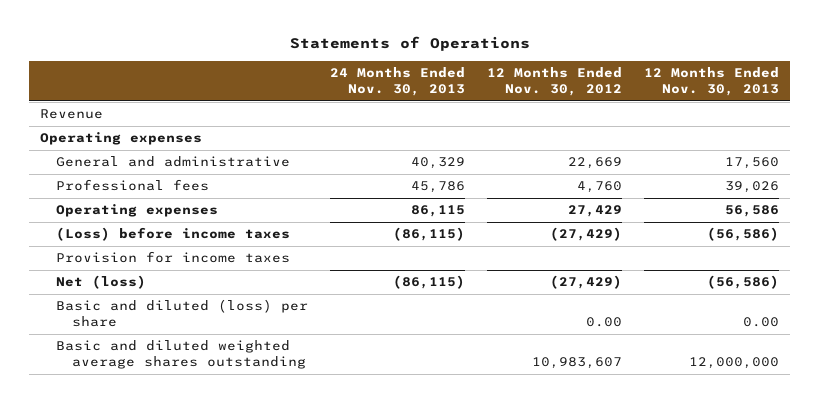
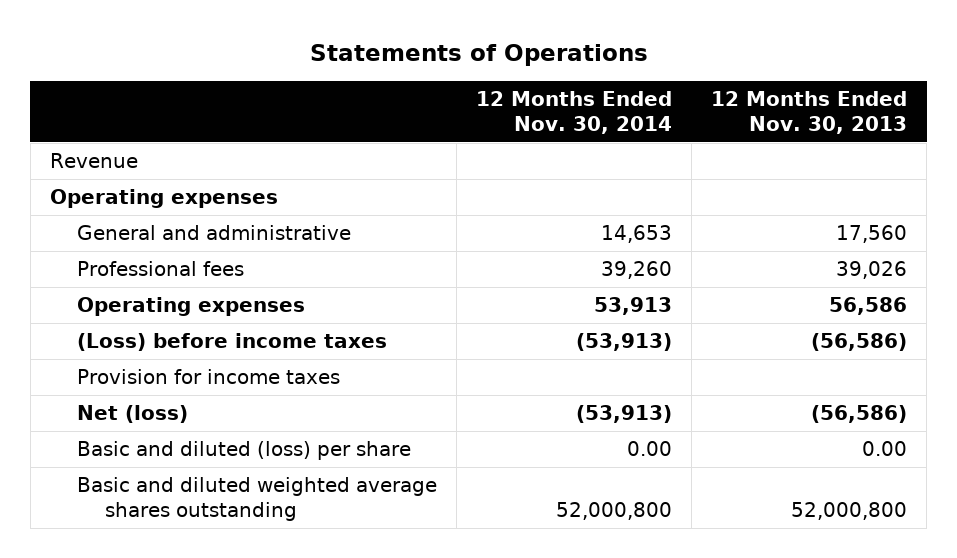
- | 24 Months Ended Nov. 30, 2013 | 12 Months Ended Nov. 30, 2012 | 12 Months Ended Nov. 30, 2013
+ | 12 Months Ended Nov. 30, 2014 | 12 Months Ended Nov. 30, 2013
- Basic and diluted weighted average shares outstanding | | 10,983,607 | 12,000,000
+ Basic and diluted weighted average shares outstanding | 52,000,800 | 52,000,800

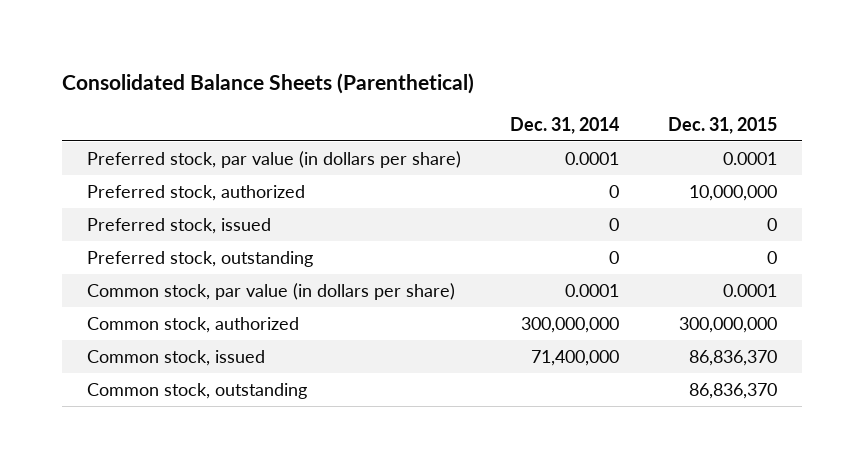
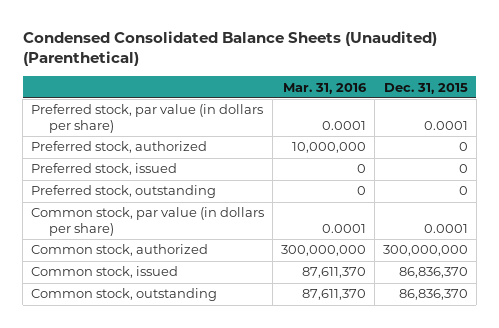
- Consolidated Balance Sheets (Parenthetical)
+ Condensed Consolidated Balance Sheets (Unaudited) (Parenthetical)
- | Dec. 31, 2014 | Dec. 31, 2015
+ | Mar. 31, 2016 | Dec. 31, 2015
- Preferred stock, authorized | 0 | 10,000,000
+ Preferred stock, authorized | 10,000,000 | 0

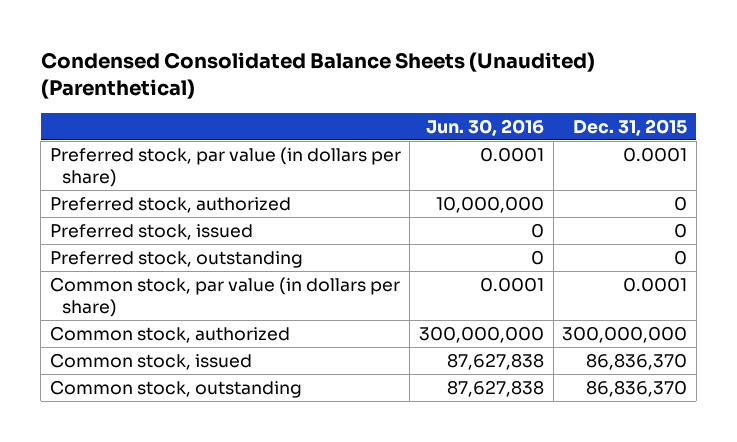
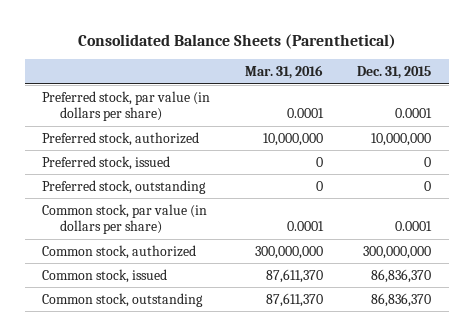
- Condensed Consolidated Balance Sheets (Unaudited) (Parenthetical)
+ Consolidated Balance Sheets (Parenthetical)
- | Jun. 30, 2016 | Dec. 31, 2015
+ | Mar. 31, 2016 | Dec. 31, 2015
- Preferred stock, authorized | 10,000,000 | 0
+ Preferred stock, authorized | 10,000,000 | 10,000,000

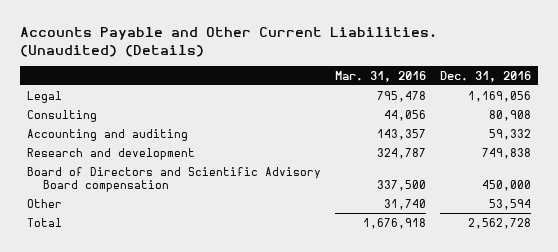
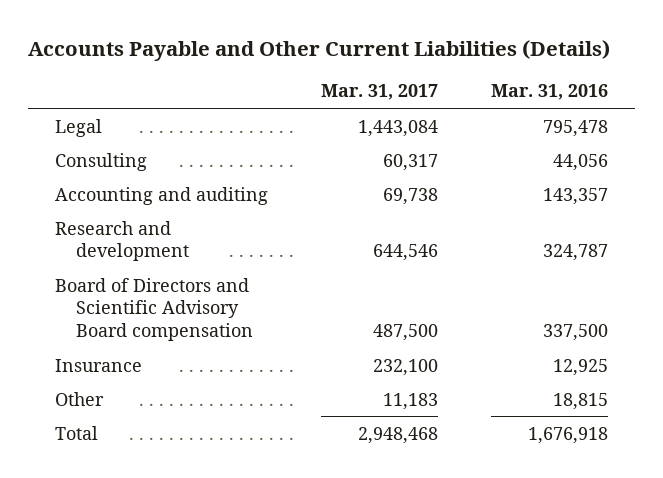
- Accounts Payable and Other Current Liabilities. (Unaudited) (Details)
+ Accounts Payable and Other Current Liabilities (Details)
- | Mar. 31, 2016 | Dec. 31, 2016
+ | Mar. 31, 2017 | Mar. 31, 2016
- Other | 31,740 | 53,594
+ Insurance | 232,100 | 12,925
+ Other | 11,183 | 18,815

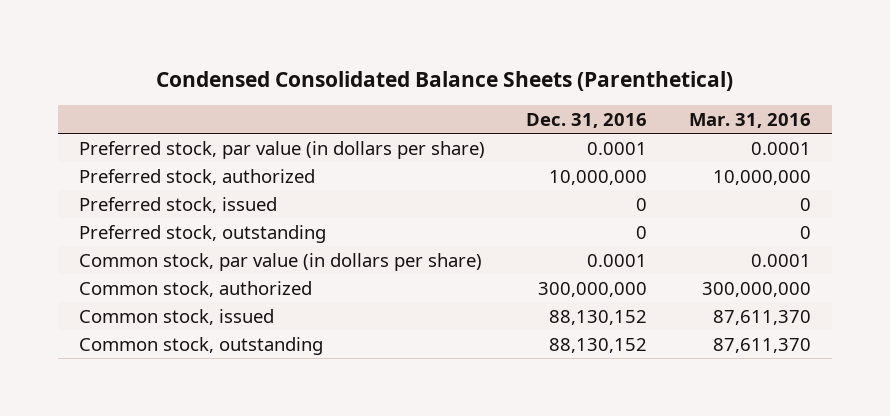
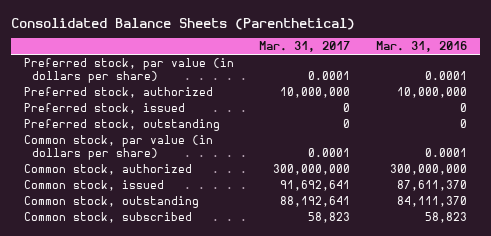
- Condensed Consolidated Balance Sheets (Parenthetical)
+ Consolidated Balance Sheets (Parenthetical)
- | Dec. 31, 2016 | Mar. 31, 2016
+ | Mar. 31, 2017 | Mar. 31, 2016
- Common stock, outstanding | 88,130,152 | 87,611,370
+ Common stock, outstanding | 88,192,641 | 84,111,370
+ Common stock, subscribed | 58,823 | 58,823

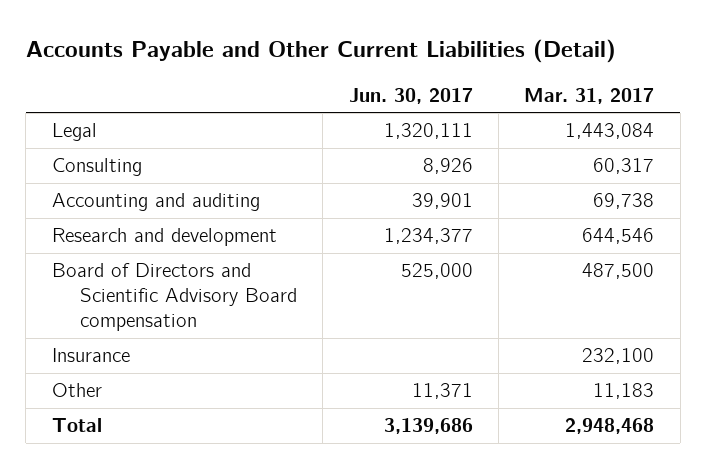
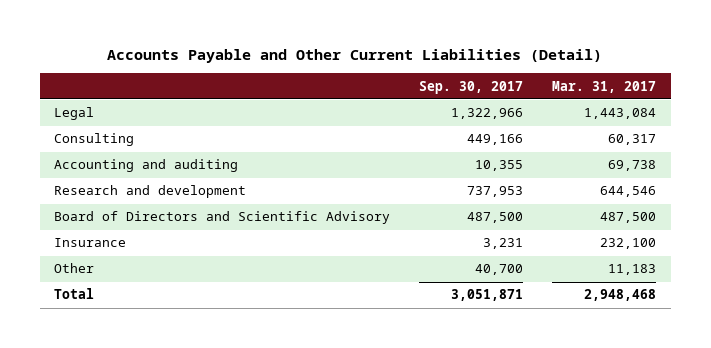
- | Jun. 30, 2017 | Mar. 31, 2017
+ | Sep. 30, 2017 | Mar. 31, 2017
- Board of Directors and Scientific Advisory Board compensation | 525,000 | 487,500
+ Board of Directors and Scientific Advisory | 487,500 | 487,500

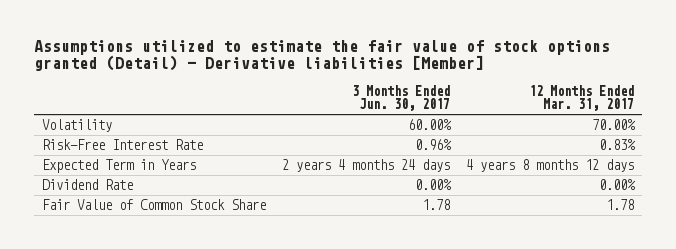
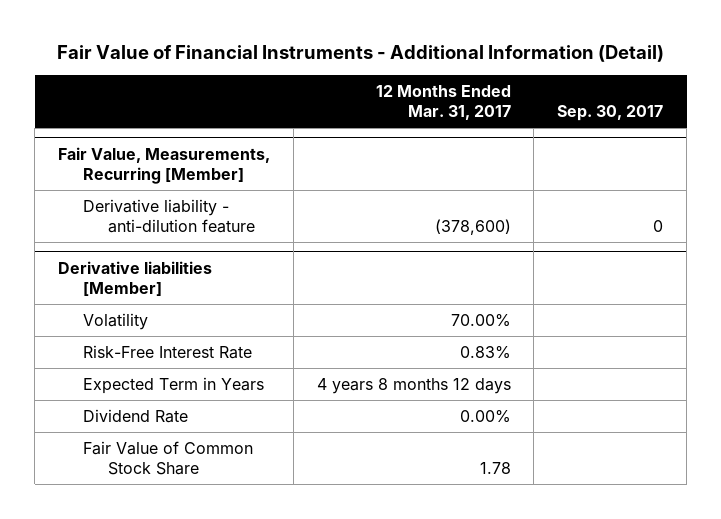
- Assumptions utilized to estimate the fair value of stock options granted (Detail) - Derivative liabilities [Member]
+ Fair Value of Financial Instruments - Additional Information (Detail)
- | 3 Months Ended Jun. 30, 2017 | 12 Months Ended Mar. 31, 2017
+ | 12 Months Ended Mar. 31, 2017 | Sep. 30, 2017
+ Fair Value, Measurements, Recurring [Member]
+ Derivative liability - anti-dilution feature | (378,600) | 0
+ Derivative liabilities [Member]

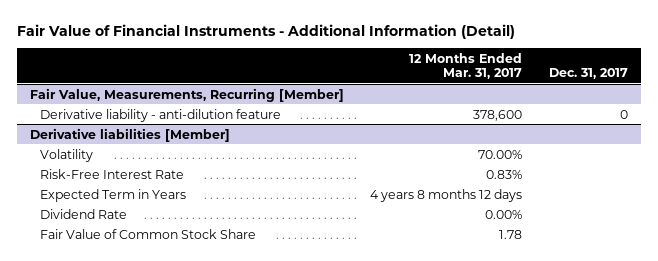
- | 12 Months Ended Mar. 31, 2017 | Sep. 30, 2017
+ | 12 Months Ended Mar. 31, 2017 | Dec. 31, 2017
@ Fair Value, Measurements, Recurring [Member]
- Derivative liability - anti-dilution feature | (378,600) | 0
+ Derivative liability - anti-dilution feature | 378,600 | 0

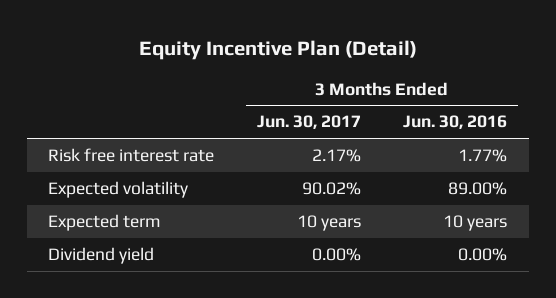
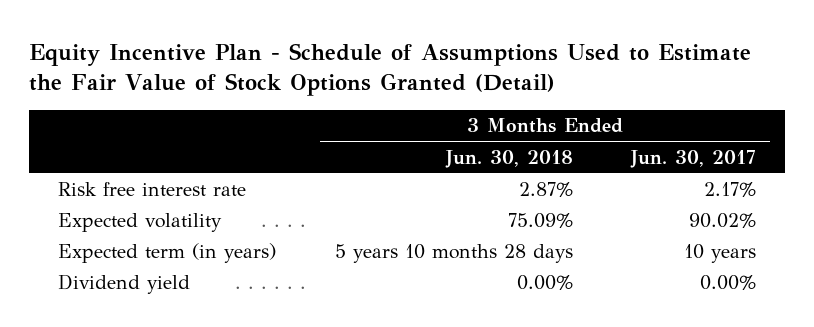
- Equity Incentive Plan (Detail)
+ Equity Incentive Plan - Schedule of Assumptions Used to Estimate the Fair Value of Stock Options Granted (Detail)
- | 3 Months Ended Jun. 30, 2017 | 3 Months Ended Jun. 30, 2016
+ | 3 Months Ended Jun. 30, 2018 | 3 Months Ended Jun. 30, 2017
- Expected term | 10 years | 10 years
+ Expected term (in years) | 5 years 10 months 28 days | 10 years

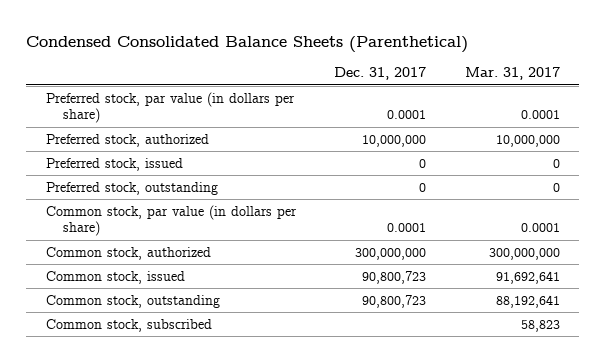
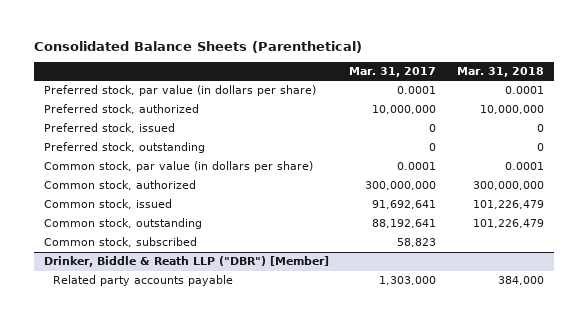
- Condensed Consolidated Balance Sheets (Parenthetical)
+ Consolidated Balance Sheets (Parenthetical)
- | Dec. 31, 2017 | Mar. 31, 2017
+ | Mar. 31, 2017 | Mar. 31, 2018
+ Drinker, Biddle & Reath LLP ("DBR") [Member]
+ Related party accounts payable | 1,303,000 | 384,000

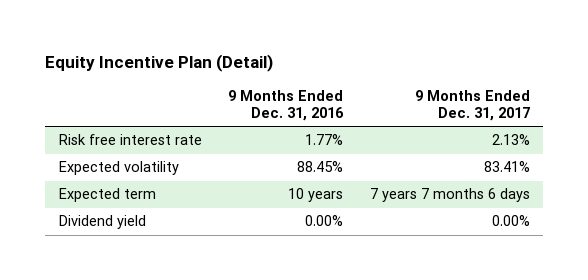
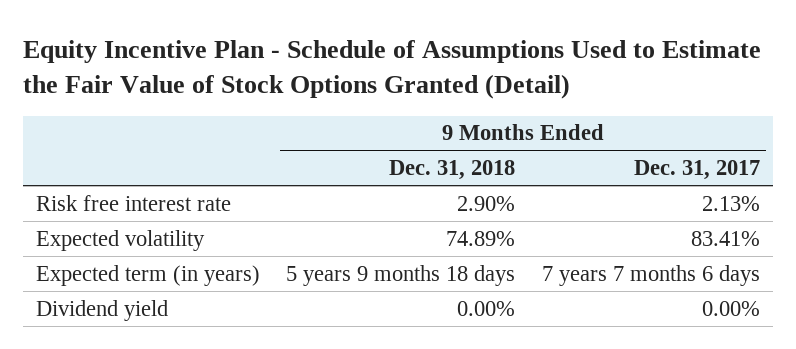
- Equity Incentive Plan (Detail)
+ Equity Incentive Plan - Schedule of Assumptions Used to Estimate the Fair Value of Stock Options Granted (Detail)
- | 9 Months Ended Dec. 31, 2016 | 9 Months Ended Dec. 31, 2017
+ | 9 Months Ended Dec. 31, 2018 | 9 Months Ended Dec. 31, 2017
- Expected term | 10 years | 7 years 7 months 6 days
+ Expected term (in years) | 5 years 9 months 18 days | 7 years 7 months 6 days

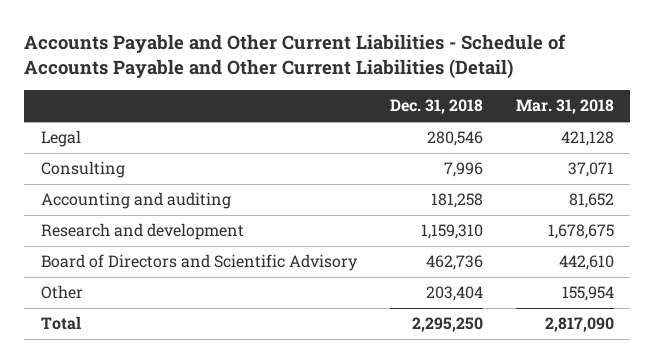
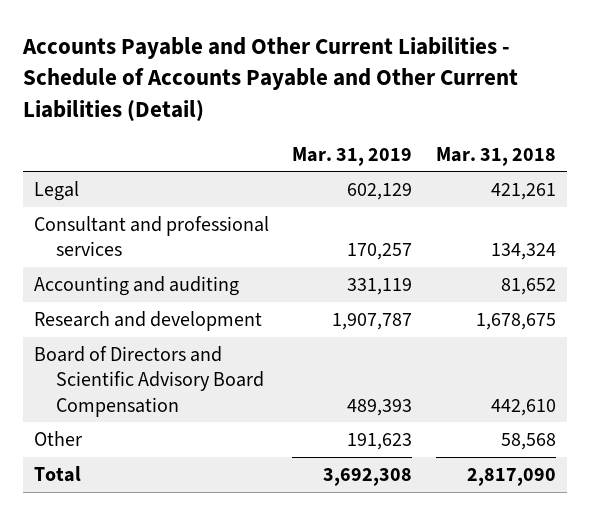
- | Dec. 31, 2018 | Mar. 31, 2018
+ | Mar. 31, 2019 | Mar. 31, 2018
- Legal | 280,546 | 421,128
- Consulting | 7,996 | 37,071
+ Legal | 602,129 | 421,261
+ Consultant and professional services | 170,257 | 134,324
- Board of Directors and Scientific Advisory | 462,736 | 442,610
- Other | 203,404 | 155,954
+ Board of Directors and Scientific Advisory Board Compensation | 489,393 | 442,610
+ Other | 191,623 | 58,568

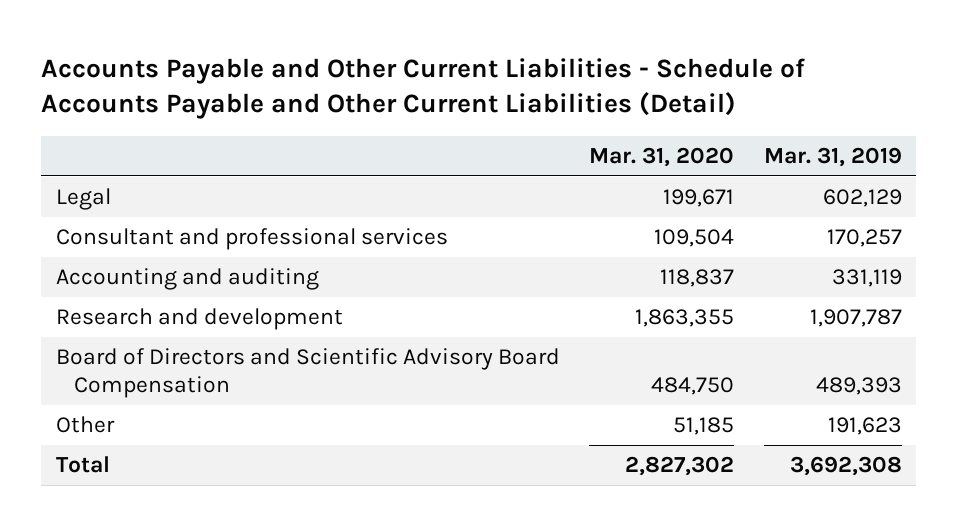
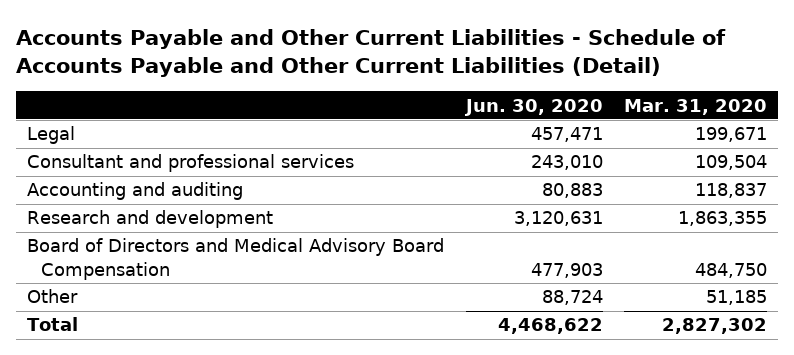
- | Mar. 31, 2020 | Mar. 31, 2019
+ | Jun. 30, 2020 | Mar. 31, 2020
- Board of Directors and Scientific Advisory Board Compensation | 484,750 | 489,393
+ Board of Directors and Medical Advisory Board Compensation | 477,903 | 484,750

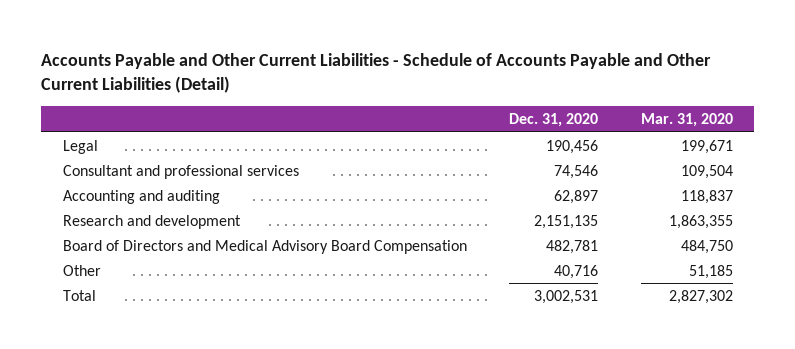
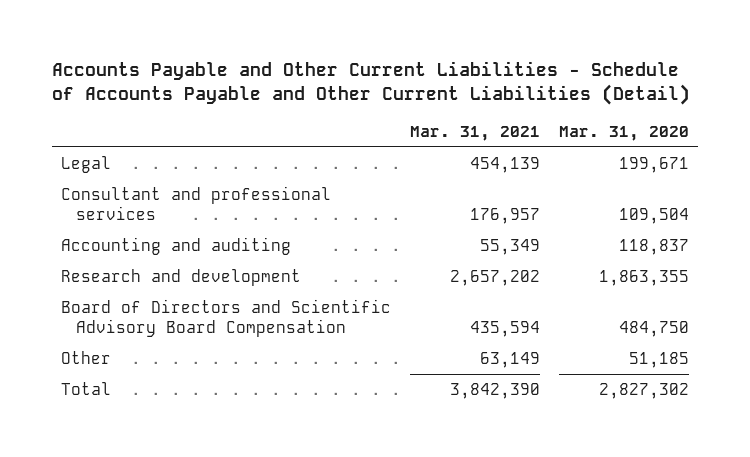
- | Dec. 31, 2020 | Mar. 31, 2020
+ | Mar. 31, 2021 | Mar. 31, 2020
- Board of Directors and Medical Advisory Board Compensation | 482,781 | 484,750
+ Board of Directors and Scientific Advisory Board Compensation | 435,594 | 484,750

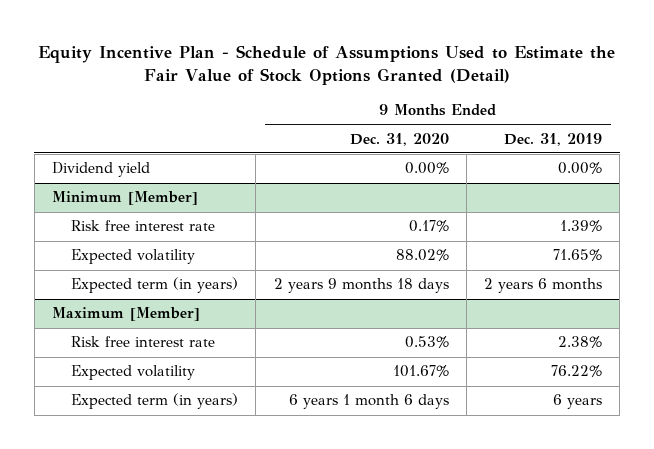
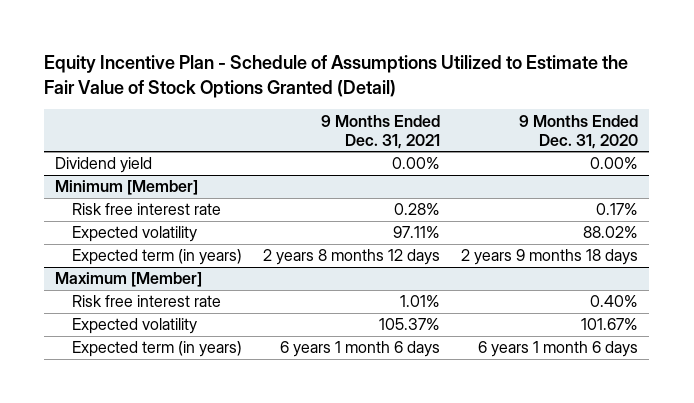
- Equity Incentive Plan - Schedule of Assumptions Used to Estimate the Fair Value of Stock Options Granted (Detail)
+ Equity Incentive Plan - Schedule of Assumptions Utilized to Estimate the Fair Value of Stock Options Granted (Detail)
- | 9 Months Ended Dec. 31, 2020 | 9 Months Ended Dec. 31, 2019
+ | 9 Months Ended Dec. 31, 2021 | 9 Months Ended Dec. 31, 2020
@ Maximum [Member]
- Risk free interest rate | 0.53% | 2.38%
+ Risk free interest rate | 1.01% | 0.40%

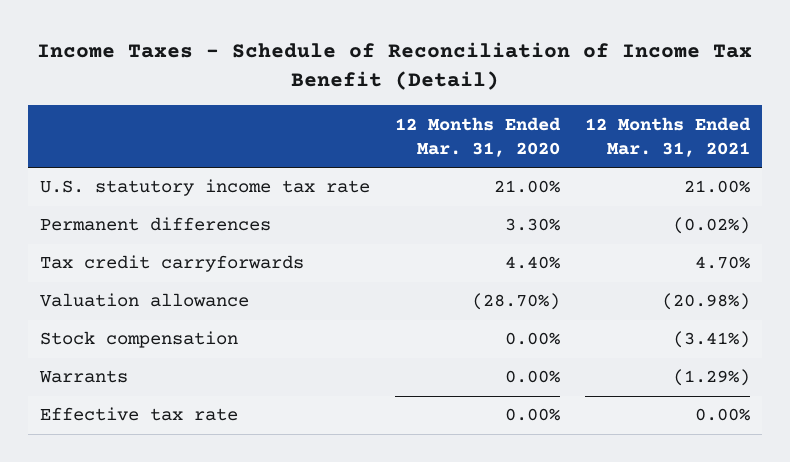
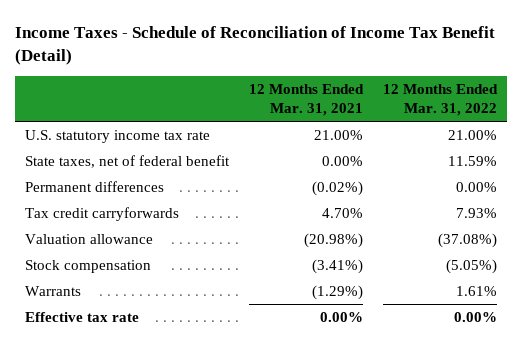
- | 12 Months Ended Mar. 31, 2020 | 12 Months Ended Mar. 31, 2021
+ | 12 Months Ended Mar. 31, 2021 | 12 Months Ended Mar. 31, 2022
+ State taxes, net of federal benefit | 0.00% | 11.59%

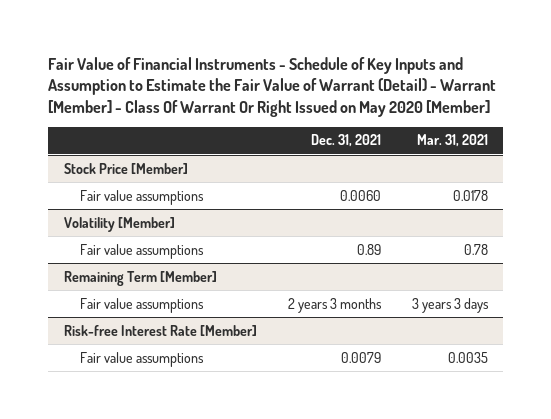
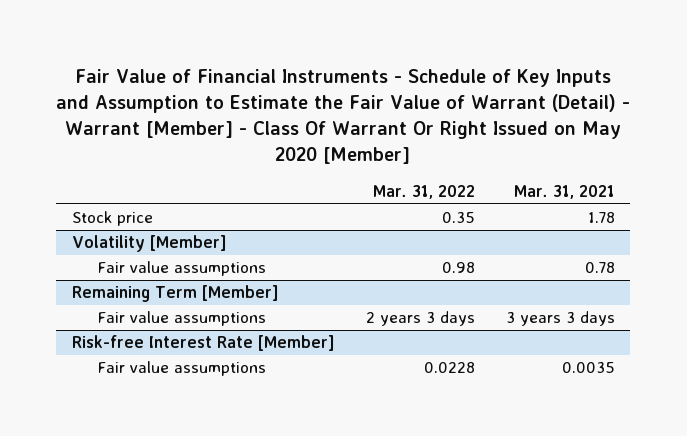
- | Dec. 31, 2021 | Mar. 31, 2021
+ | Mar. 31, 2022 | Mar. 31, 2021
- Stock Price [Member]
- Fair value assumptions | 0.0060 | 0.0178
+ Stock price | 0.35 | 1.78

